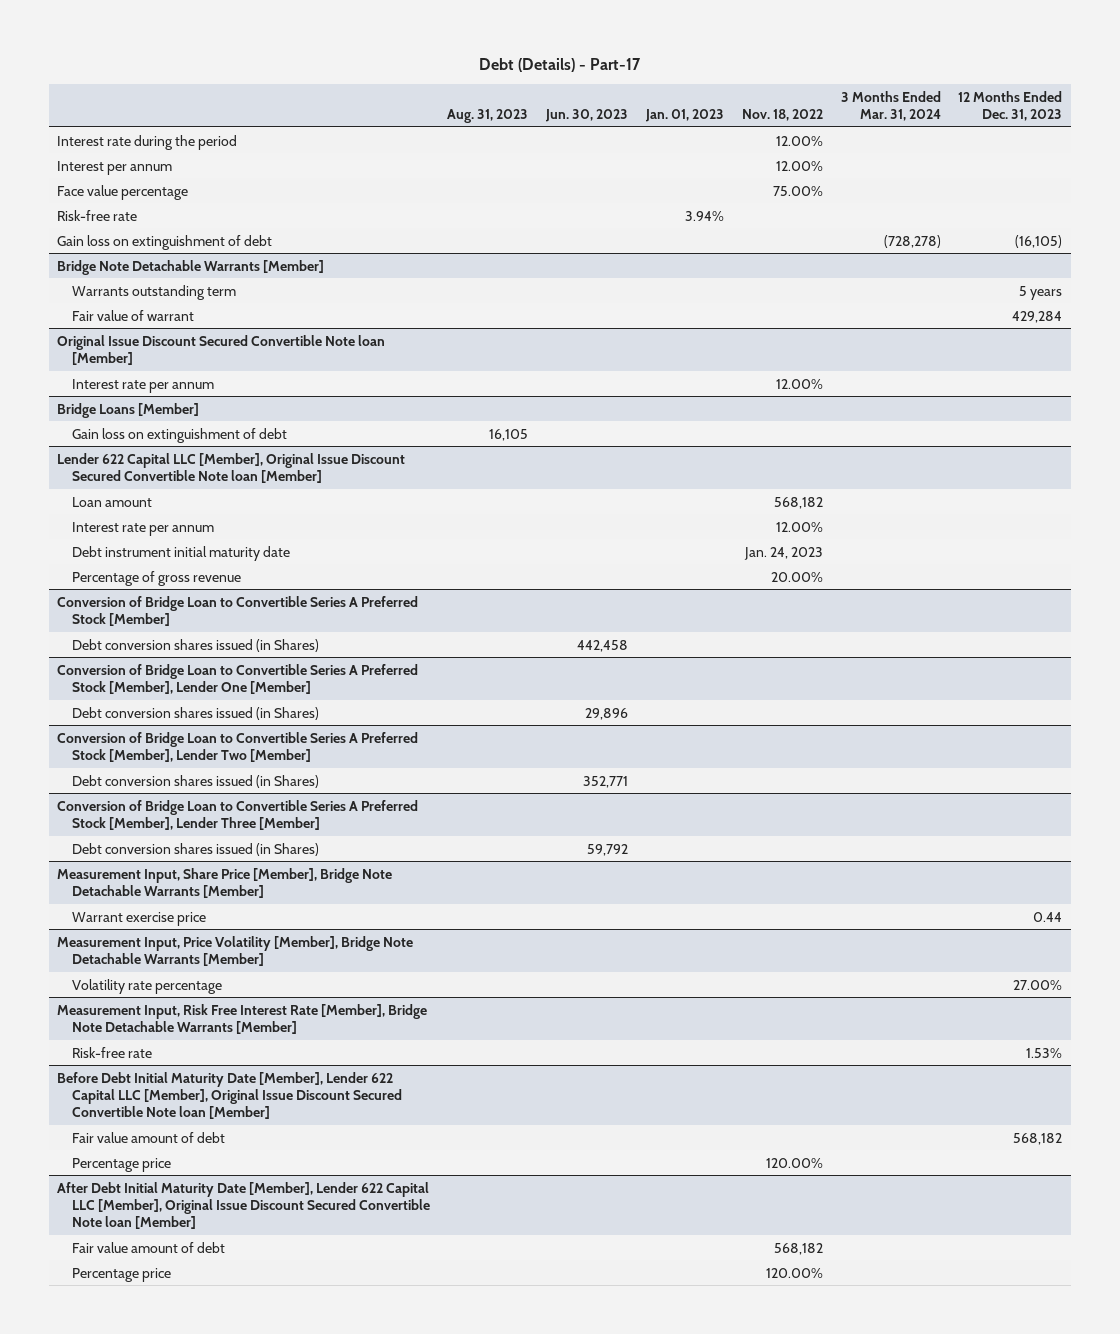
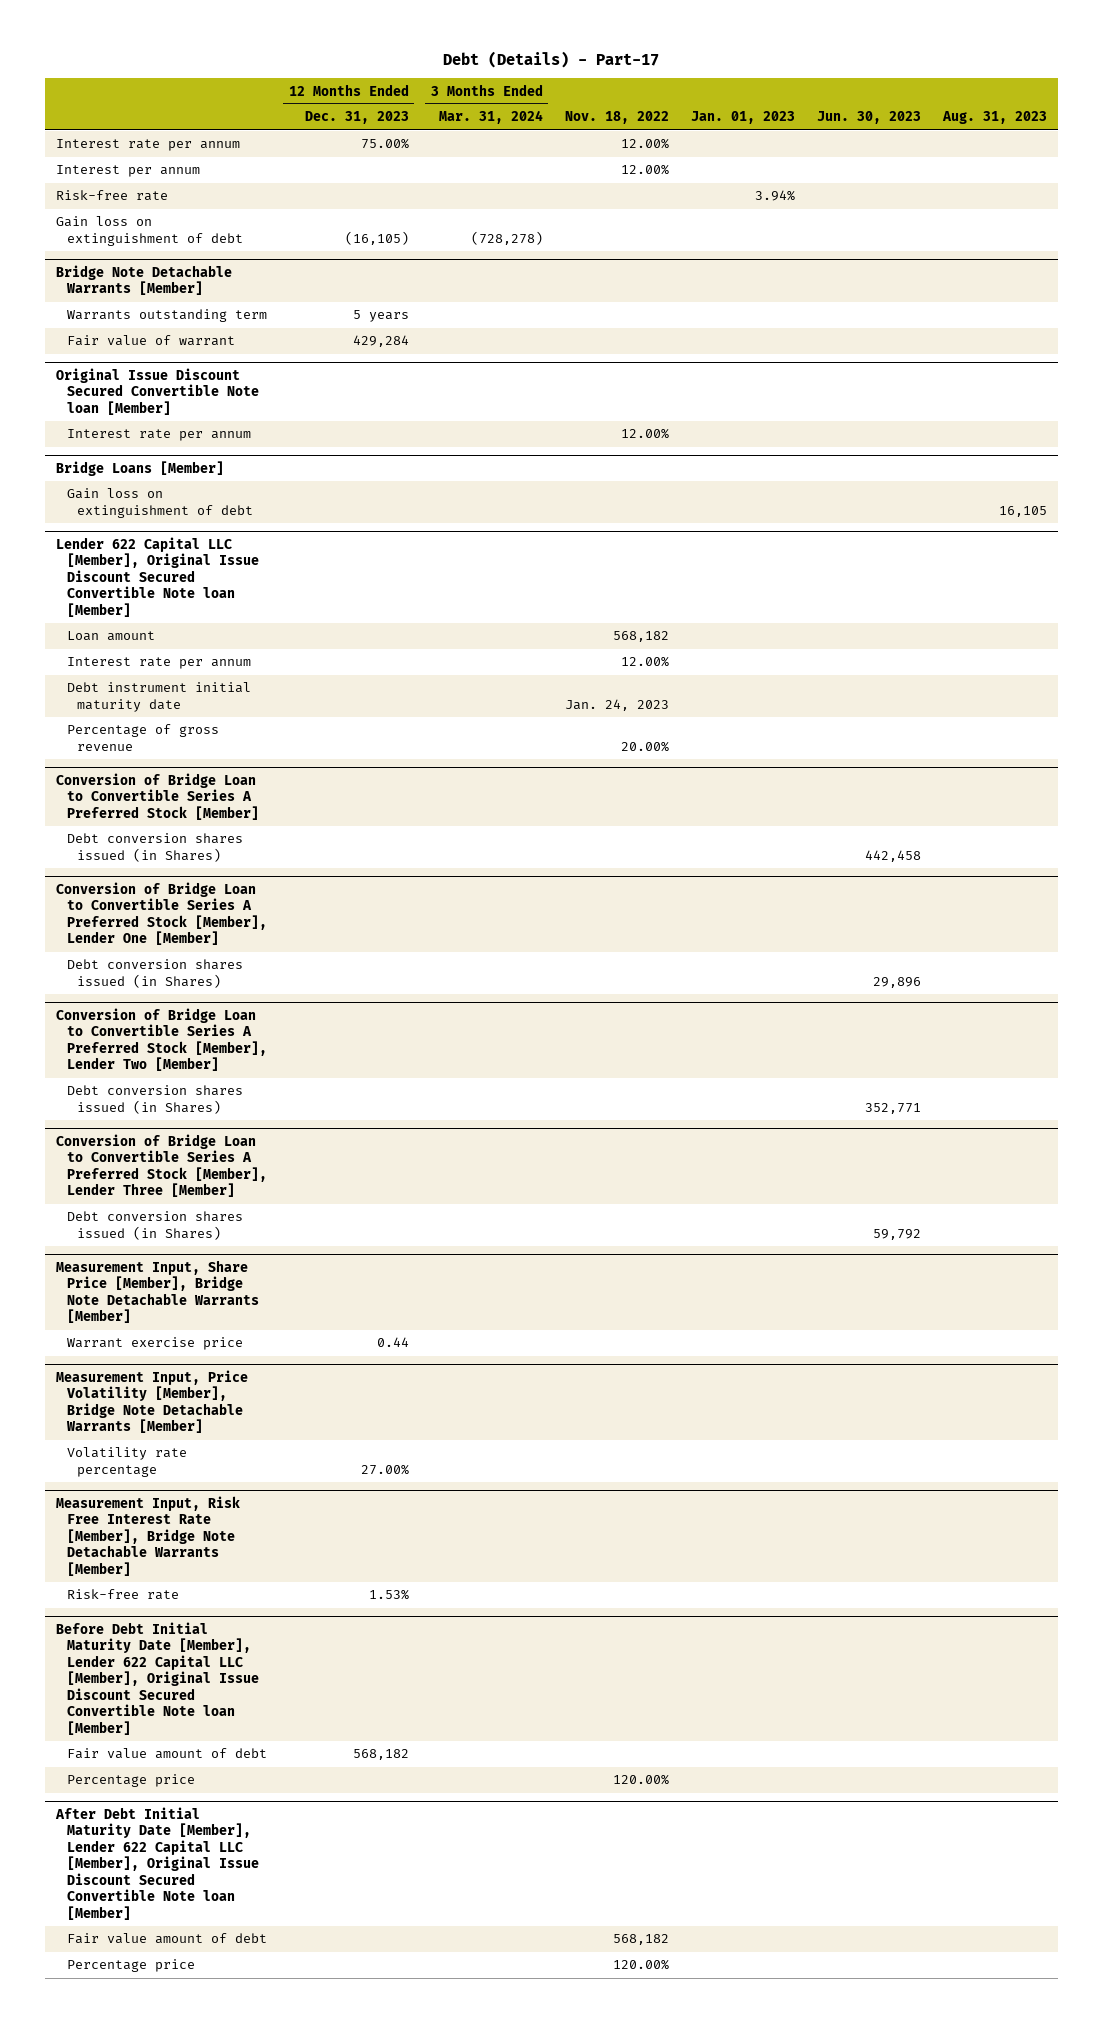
- | Aug. 31, 2023 | Jun. 30, 2023 | Jan. 01, 2023 | Nov. 18, 2022 | 3 Months Ended Mar. 31, 2024 | 12 Months Ended Dec. 31, 2023
+ | 12 Months Ended Dec. 31, 2023 | 3 Months Ended Mar. 31, 2024 | Nov. 18, 2022 | Jan. 01, 2023 | Jun. 30, 2023 | Aug. 31, 2023
- Interest rate during the period | | | | 12.00% | |
+ Interest rate per annum | 75.00% | | 12.00% | | |
- Face value percentage | | | | 75.00% | |

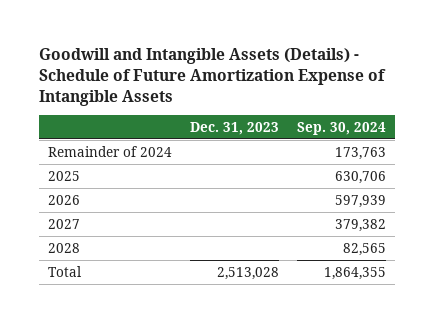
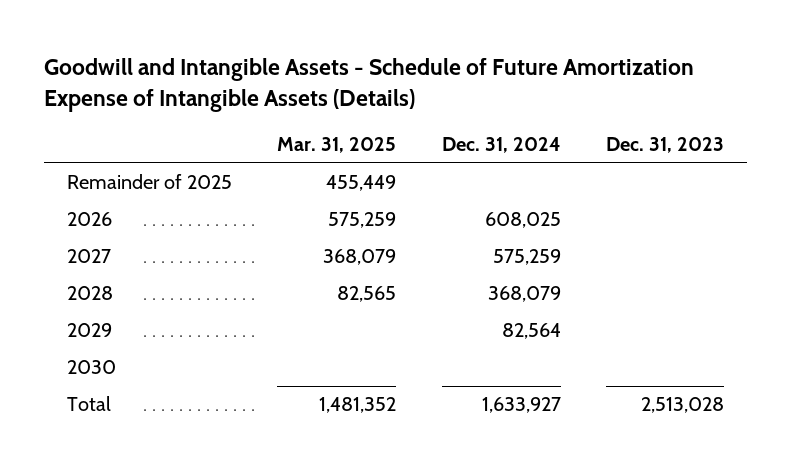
- Goodwill and Intangible Assets (Details) - Schedule of Future Amortization Expense of Intangible Assets
+ Goodwill and Intangible Assets - Schedule of Future Amortization Expense of Intangible Assets (Details)
- | Dec. 31, 2023 | Sep. 30, 2024
+ | Mar. 31, 2025 | Dec. 31, 2024 | Dec. 31, 2023
- Remainder of 2024 | | 173,763
- 2025 | | 630,706
+ Remainder of 2025 | 455,449 | |
+ 2029 | | 82,564 |
+ 2030

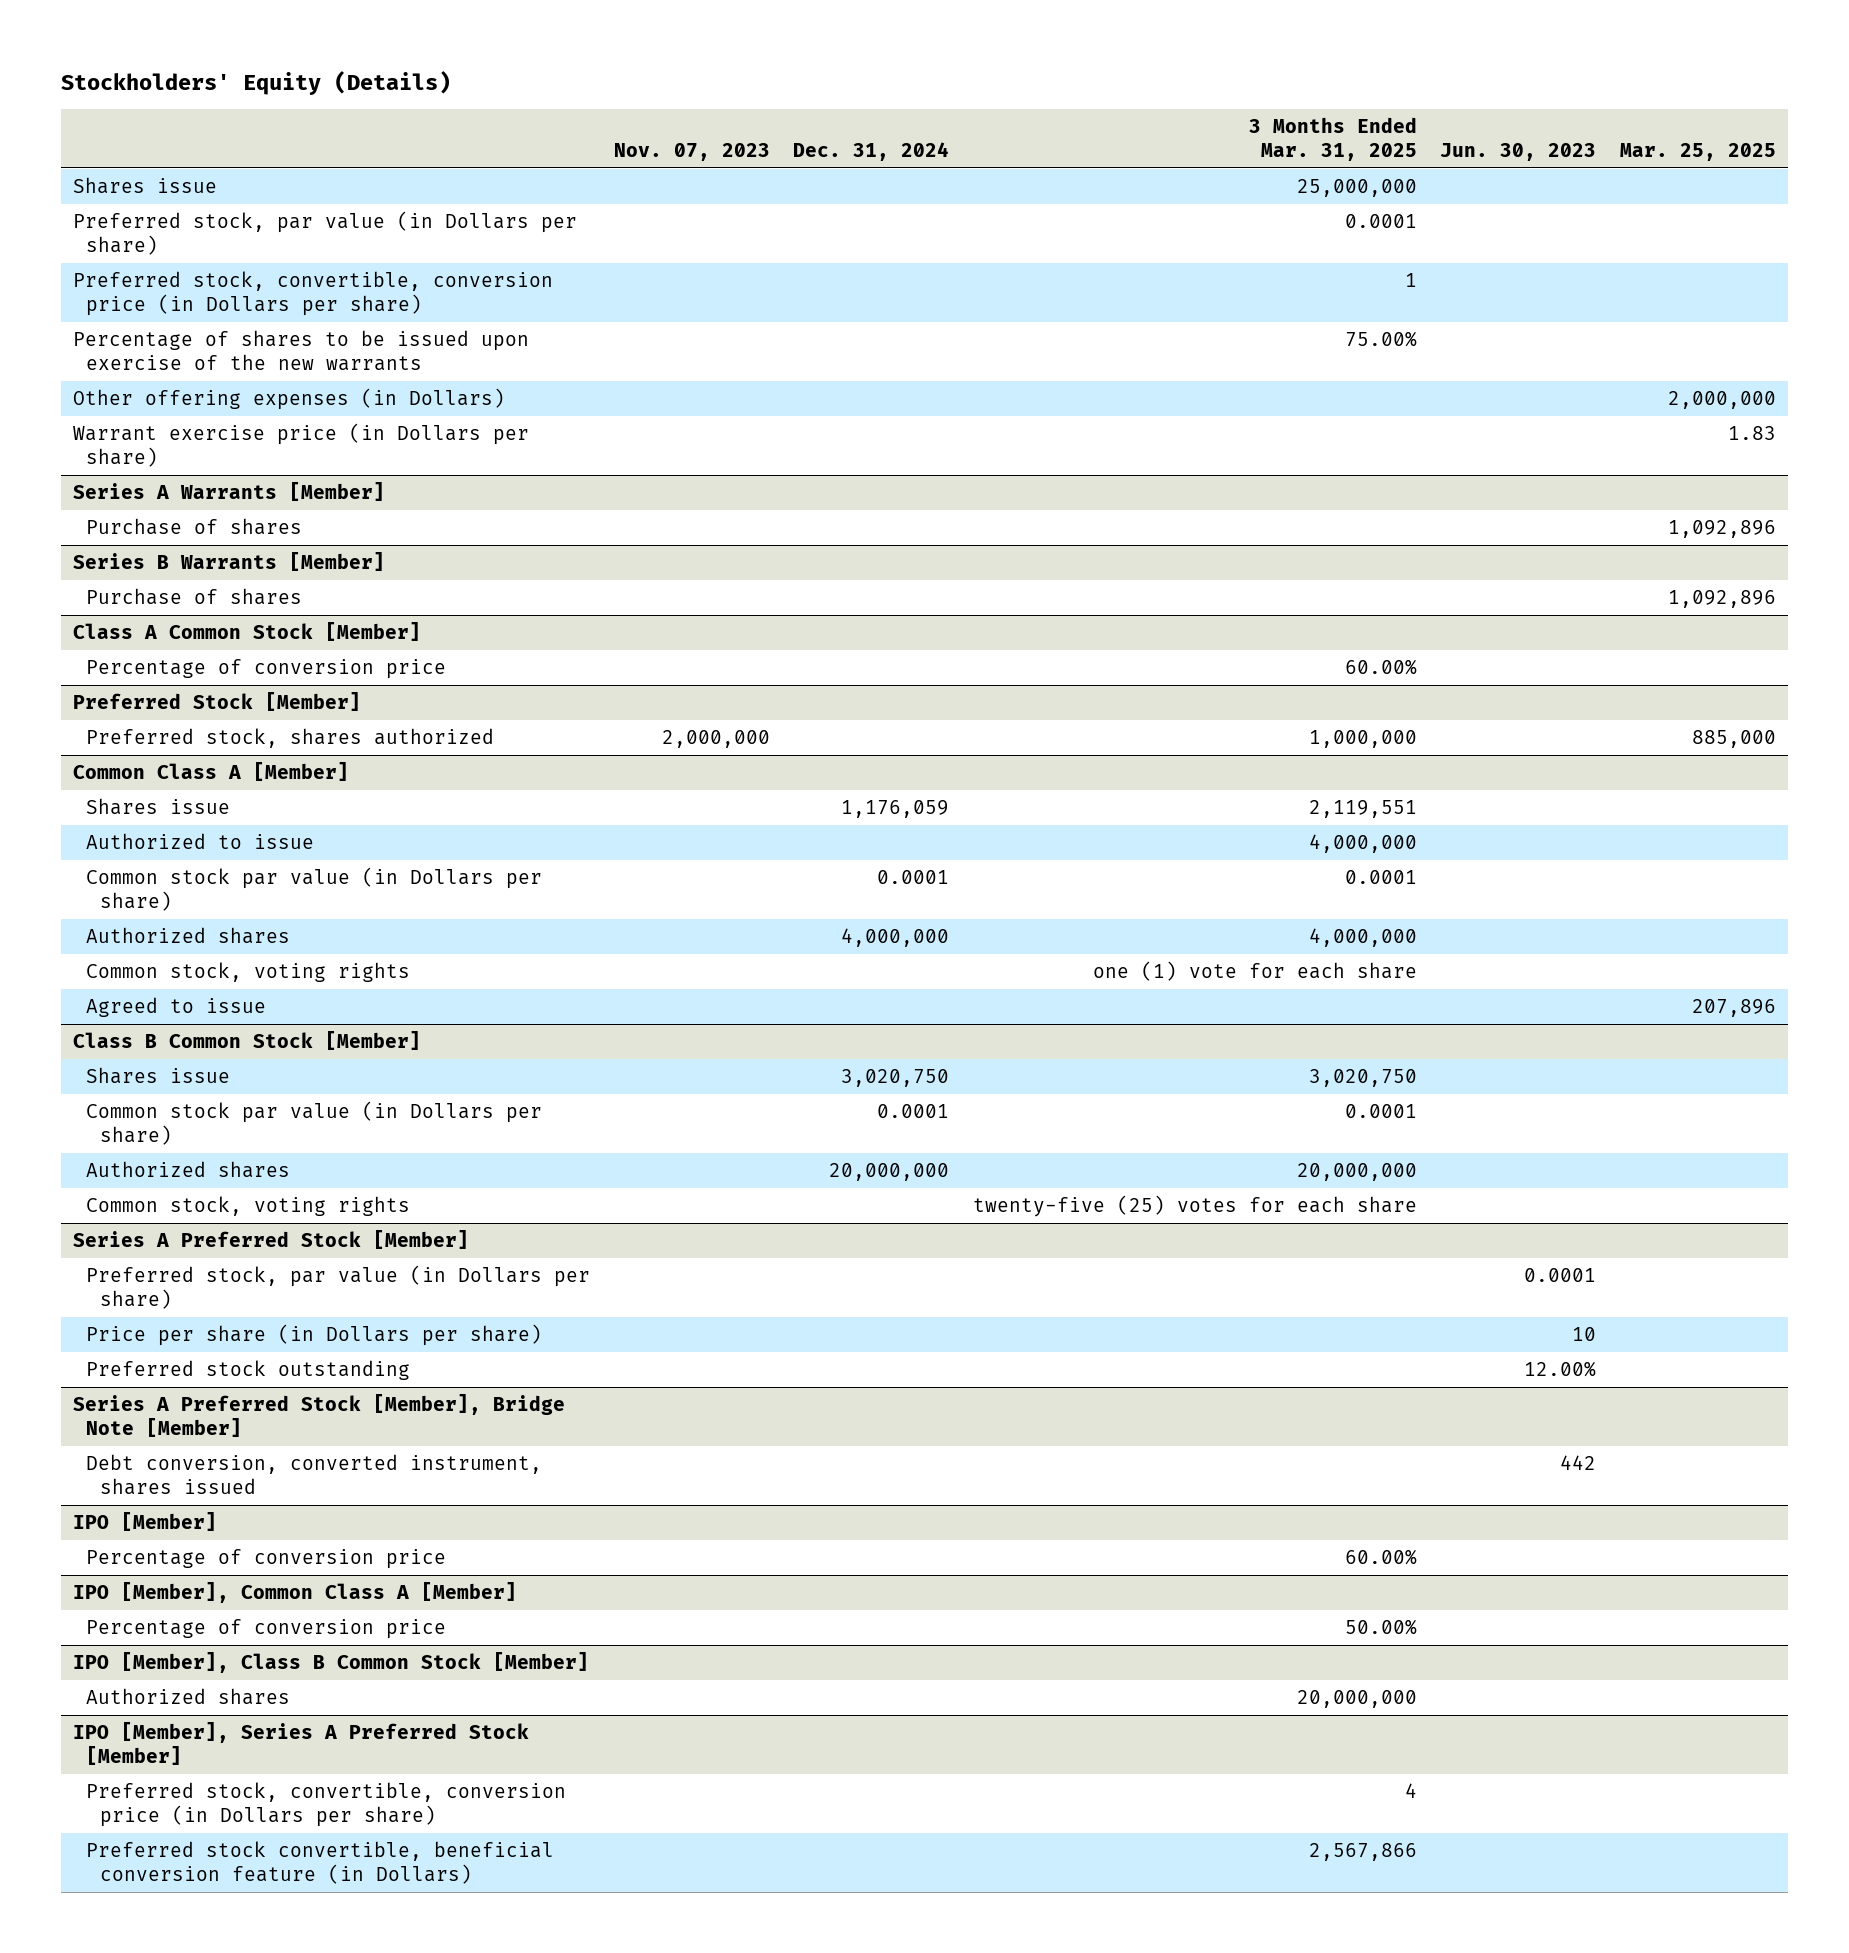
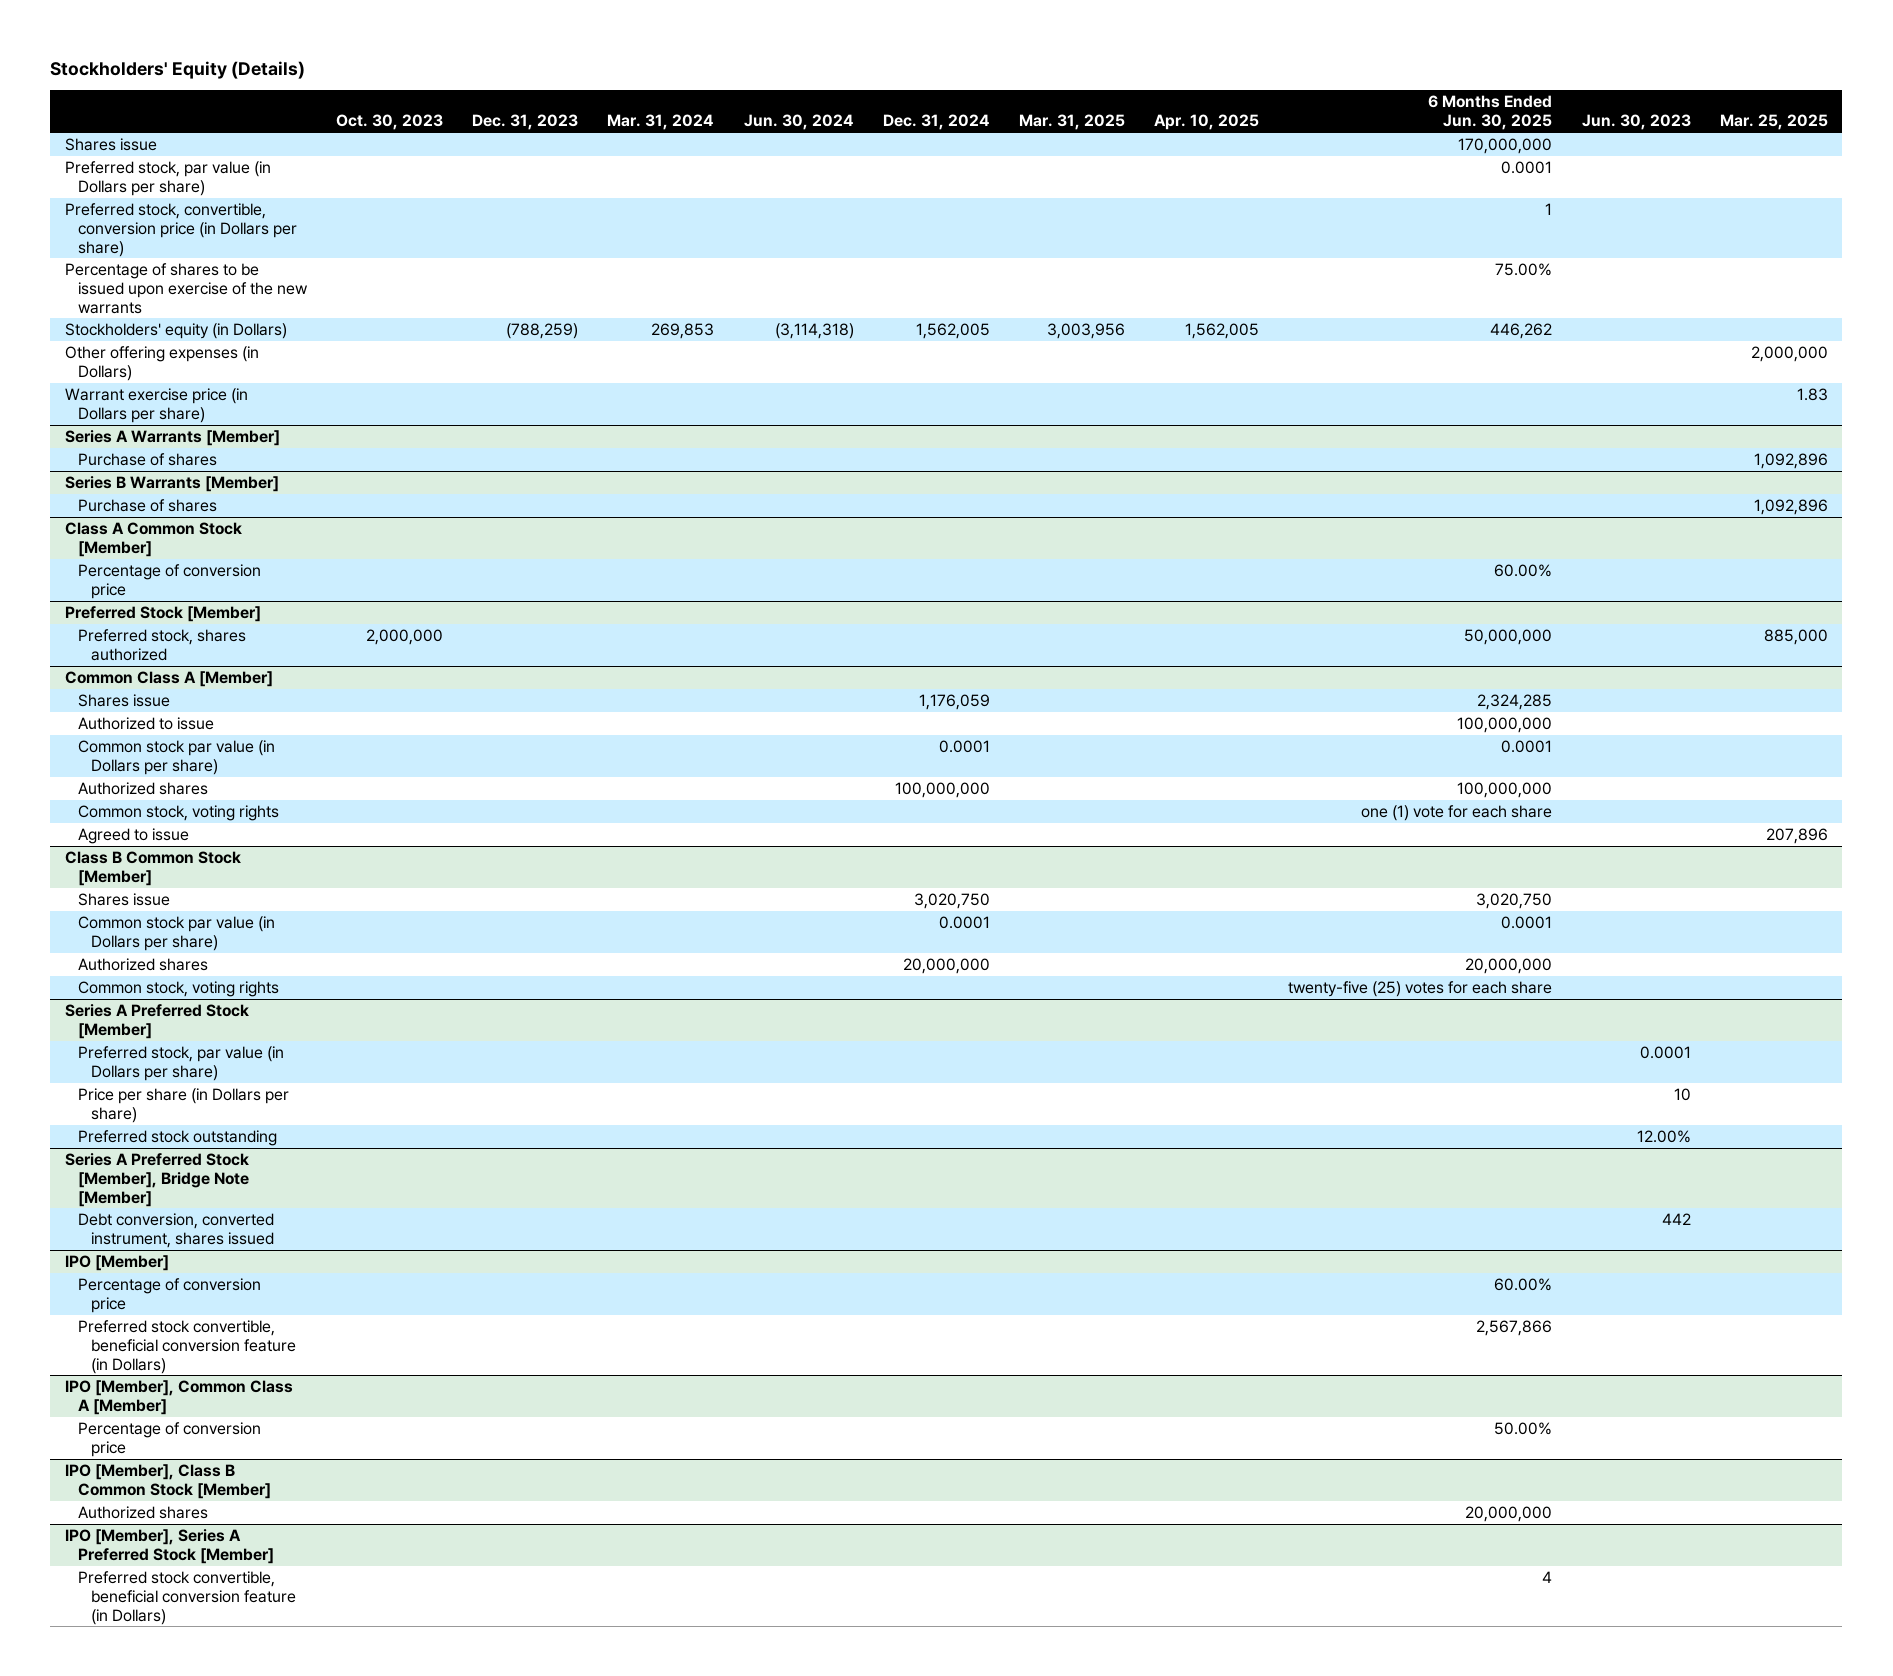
- | Nov. 07, 2023 | Dec. 31, 2024 | 3 Months Ended Mar. 31, 2025 | Jun. 30, 2023 | Mar. 25, 2025
+ | Oct. 30, 2023 | Dec. 31, 2023 | Mar. 31, 2024 | Jun. 30, 2024 | Dec. 31, 2024 | Mar. 31, 2025 | Apr. 10, 2025 | 6 Months Ended Jun. 30, 2025 | Jun. 30, 2023 | Mar. 25, 2025
+ Stockholders' equity (in Dollars) | | (788,259) | 269,853 | (3,114,318) | 1,562,005 | 3,003,956 | 1,562,005 | 446,262 | |
@ Common Class A [Member]
- Authorized shares | | 4,000,000 | 4,000,000 | |
+ Authorized shares | | | | | 100,000,000 | | | 100,000,000 | |
@ IPO [Member]
+ Preferred stock convertible, beneficial conversion feature (in Dollars) | | | | | | | | 2,567,866 | |
@ IPO [Member], Series A Preferred Stock [Member]
- Preferred stock, convertible, conversion price (in Dollars per share) | | | 4 | |

